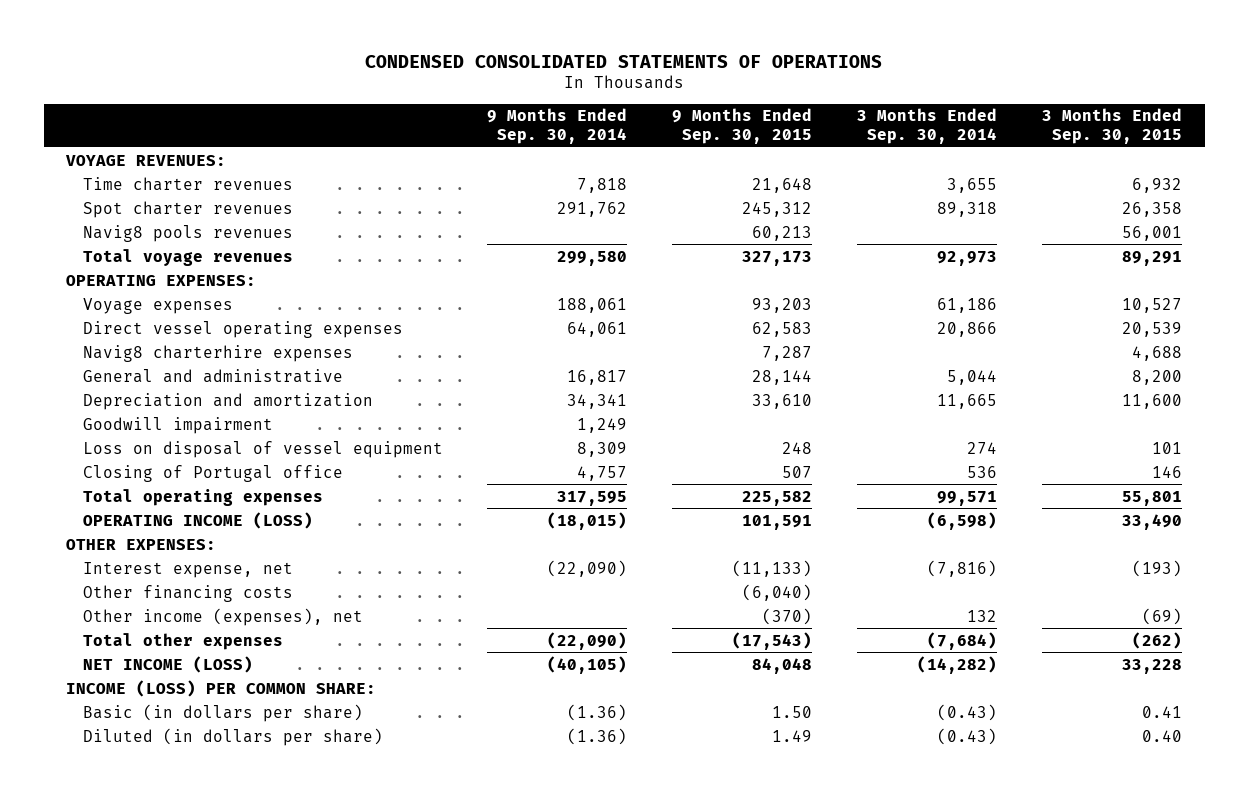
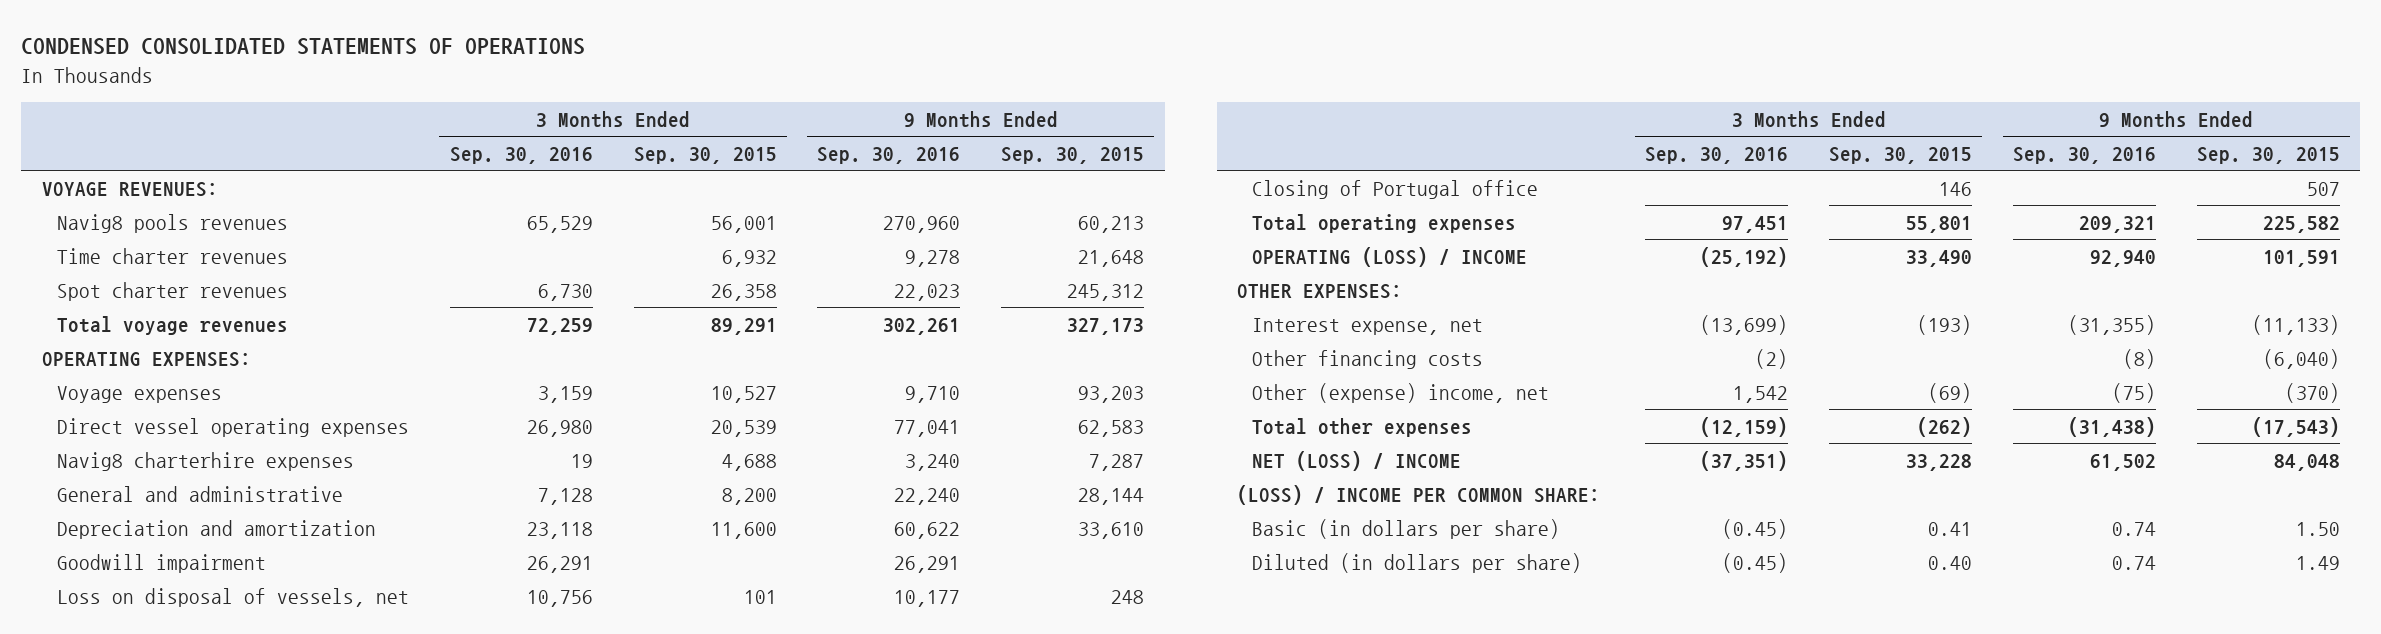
- | 9 Months Ended Sep. 30, 2014 | 9 Months Ended Sep. 30, 2015 | 3 Months Ended Sep. 30, 2014 | 3 Months Ended Sep. 30, 2015
+ | 3 Months Ended Sep. 30, 2016 | 3 Months Ended Sep. 30, 2015 | 9 Months Ended Sep. 30, 2016 | 9 Months Ended Sep. 30, 2015
moved up: Navig8 pools revenues | 65,529 | 56,001 | 270,960 | 60,213
- Loss on disposal of vessel equipment | 8,309 | 248 | 274 | 101
+ Loss on disposal of vessels, net | 10,756 | 101 | 10,177 | 248
- OPERATING INCOME (LOSS) | (18,015) | 101,591 | (6,598) | 33,490
+ OPERATING (LOSS) / INCOME | (25,192) | 33,490 | 92,940 | 101,591
- Other income (expenses), net | | (370) | 132 | (69)
+ Other (expense) income, net | 1,542 | (69) | (75) | (370)
- NET INCOME (LOSS) | (40,105) | 84,048 | (14,282) | 33,228
- INCOME (LOSS) PER COMMON SHARE:
+ NET (LOSS) / INCOME | (37,351) | 33,228 | 61,502 | 84,048
+ (LOSS) / INCOME PER COMMON SHARE:

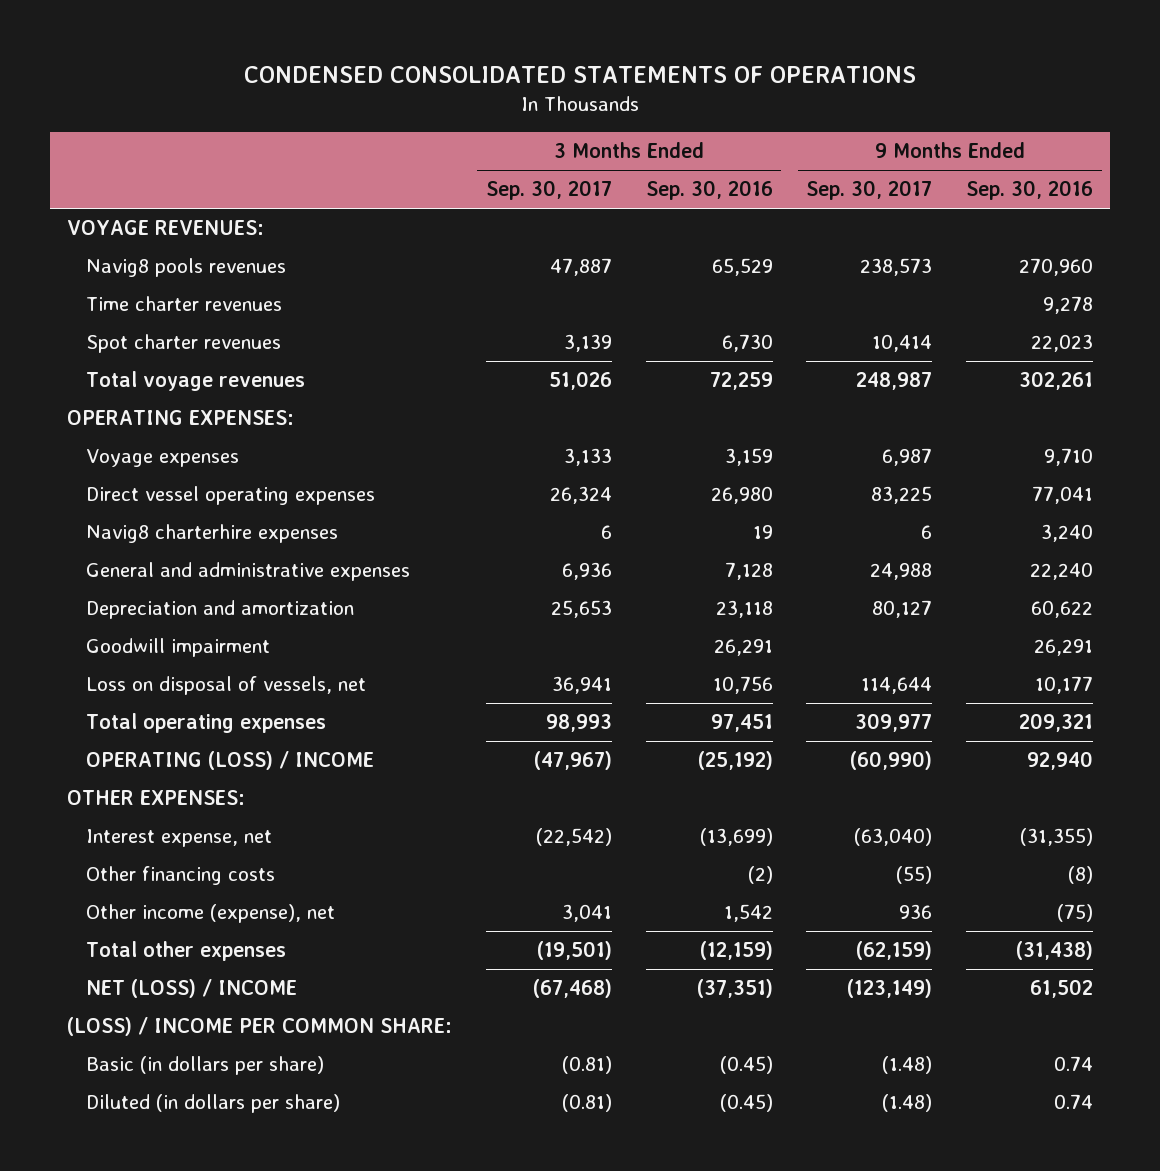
- | 3 Months Ended Sep. 30, 2016 | 3 Months Ended Sep. 30, 2015 | 9 Months Ended Sep. 30, 2016 | 9 Months Ended Sep. 30, 2015
+ | 3 Months Ended Sep. 30, 2017 | 3 Months Ended Sep. 30, 2016 | 9 Months Ended Sep. 30, 2017 | 9 Months Ended Sep. 30, 2016
- General and administrative | 7,128 | 8,200 | 22,240 | 28,144
+ General and administrative expenses | 6,936 | 7,128 | 24,988 | 22,240
- Closing of Portugal office | | 146 | | 507
- Other (expense) income, net | 1,542 | (69) | (75) | (370)
+ Other income (expense), net | 3,041 | 1,542 | 936 | (75)

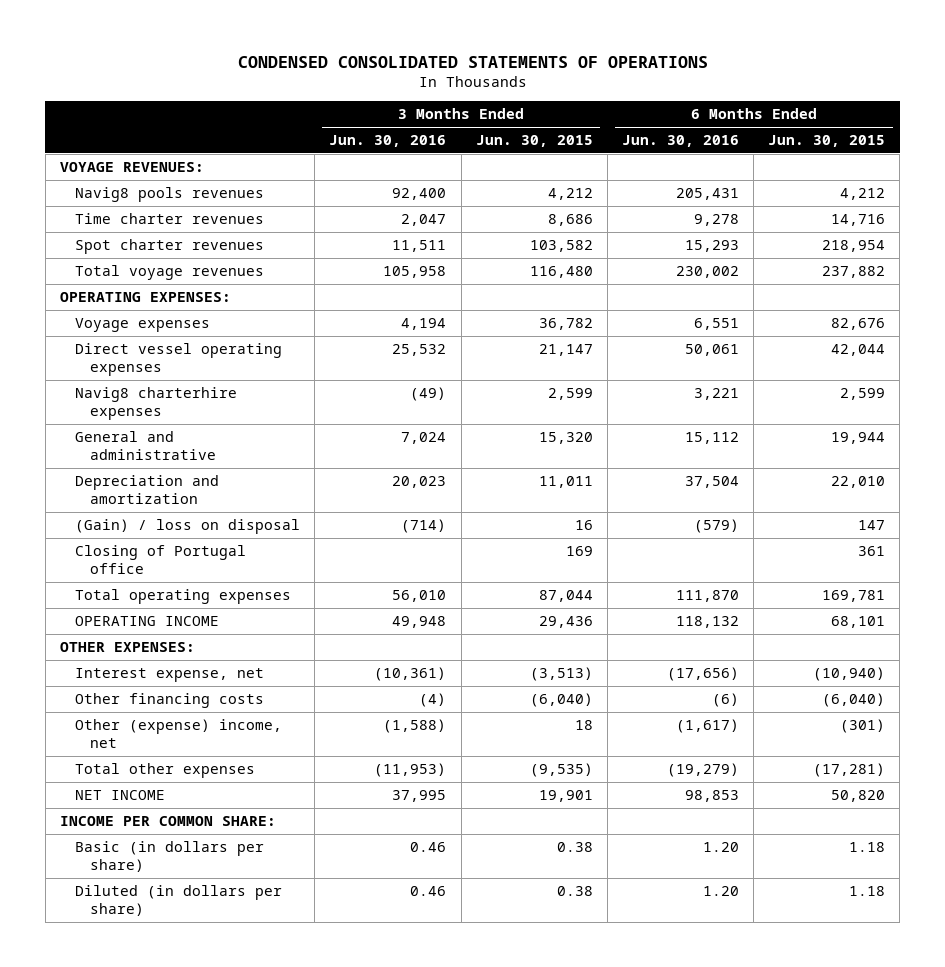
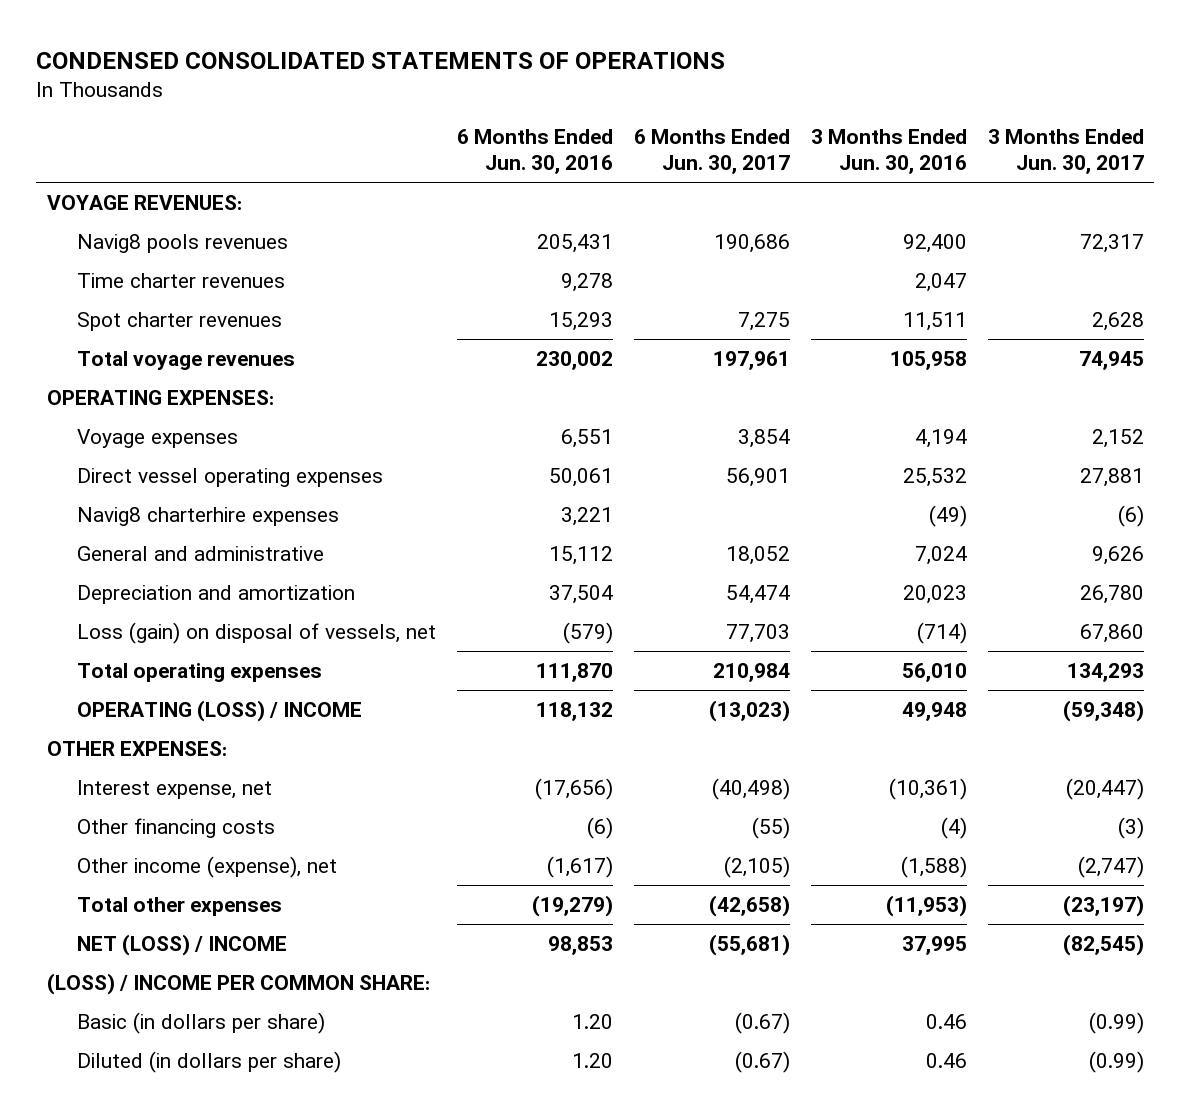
- | 3 Months Ended Jun. 30, 2016 | 3 Months Ended Jun. 30, 2015 | 6 Months Ended Jun. 30, 2016 | 6 Months Ended Jun. 30, 2015
+ | 6 Months Ended Jun. 30, 2016 | 6 Months Ended Jun. 30, 2017 | 3 Months Ended Jun. 30, 2016 | 3 Months Ended Jun. 30, 2017
- (Gain) / loss on disposal | (714) | 16 | (579) | 147
- Closing of Portugal office | | 169 | | 361
+ Loss (gain) on disposal of vessels, net | (579) | 77,703 | (714) | 67,860
- OPERATING INCOME | 49,948 | 29,436 | 118,132 | 68,101
+ OPERATING (LOSS) / INCOME | 118,132 | (13,023) | 49,948 | (59,348)
- Other (expense) income, net | (1,588) | 18 | (1,617) | (301)
+ Other income (expense), net | (1,617) | (2,105) | (1,588) | (2,747)
- NET INCOME | 37,995 | 19,901 | 98,853 | 50,820
- INCOME PER COMMON SHARE:
+ NET (LOSS) / INCOME | 98,853 | (55,681) | 37,995 | (82,545)
+ (LOSS) / INCOME PER COMMON SHARE:

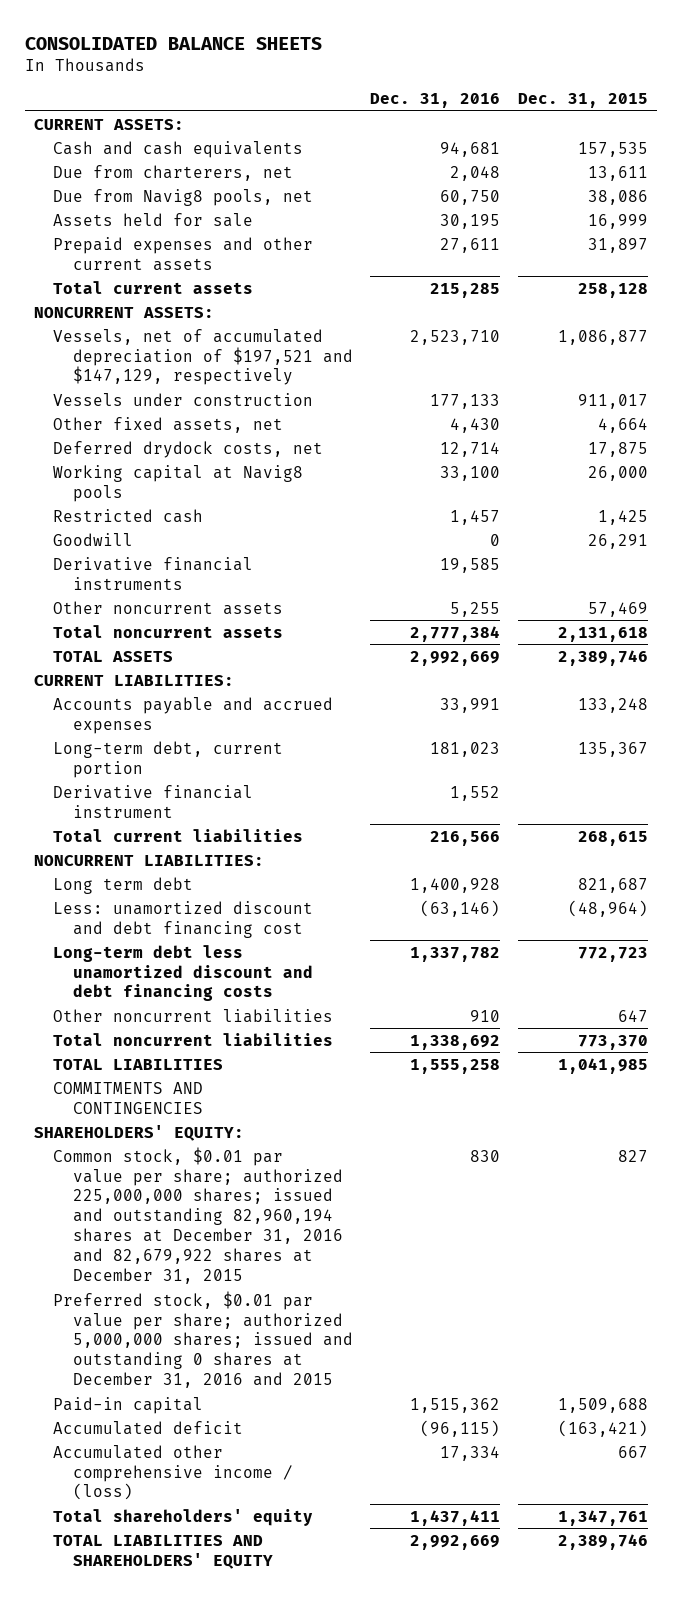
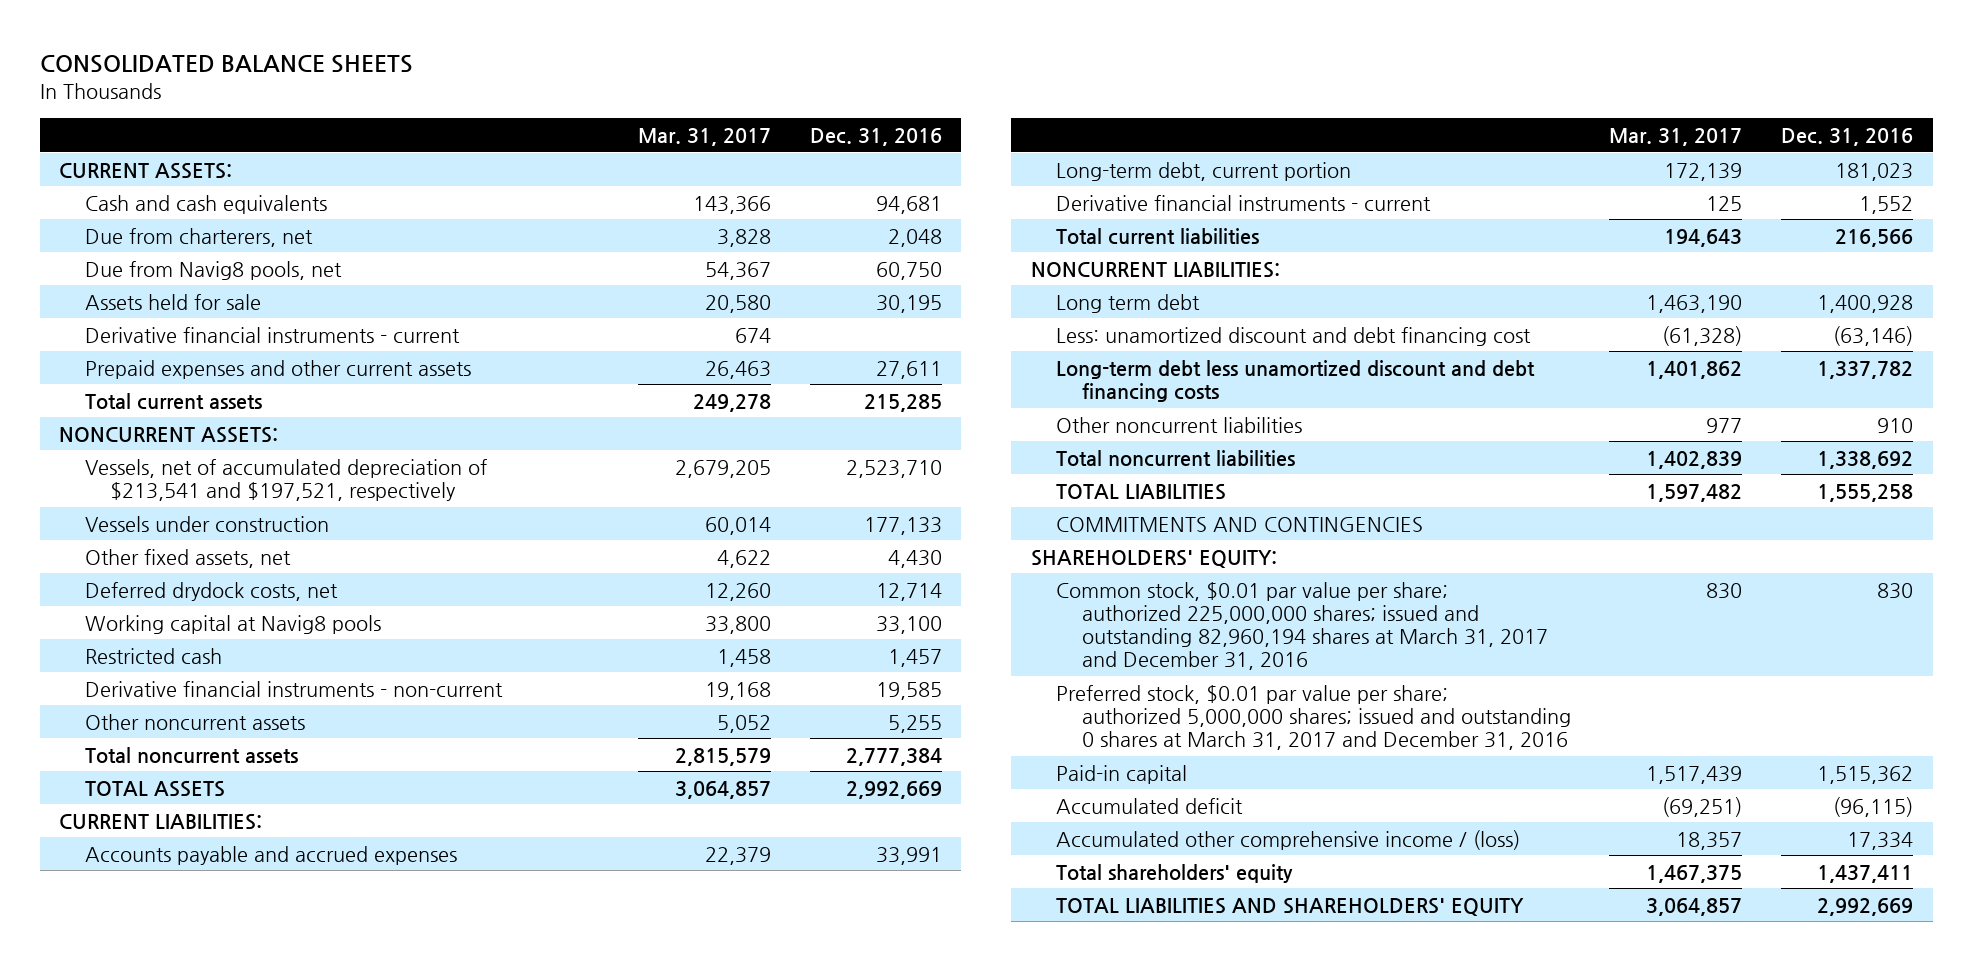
- | Dec. 31, 2016 | Dec. 31, 2015
+ | Mar. 31, 2017 | Dec. 31, 2016
+ Derivative financial instruments - current | 674 |
- Vessels, net of accumulated depreciation of $197,521 and $147,129, respectively | 2,523,710 | 1,086,877
+ Vessels, net of accumulated depreciation of $213,541 and $197,521, respectively | 2,679,205 | 2,523,710
- Goodwill | 0 | 26,291
- Derivative financial instruments | 19,585 |
+ Derivative financial instruments - non-current | 19,168 | 19,585
- Derivative financial instrument | 1,552 |
+ Derivative financial instruments - current | 125 | 1,552
- Common stock, $0.01 par value per share; authorized 225,000,000 shares; issued and outstanding 82,960,194 shares at December 31, 2016 and 82,679,922 shares at December 31, 2015 | 830 | 827
- Preferred stock, $0.01 par value per share; authorized 5,000,000 shares; issued and outstanding 0 shares at December 31, 2016 and 2015
+ Common stock, $0.01 par value per share; authorized 225,000,000 shares; issued and outstanding 82,960,194 shares at March 31, 2017 and December 31, 2016 | 830 | 830
+ Preferred stock, $0.01 par value per share; authorized 5,000,000 shares; issued and outstanding 0 shares at March 31, 2017 and December 31, 2016

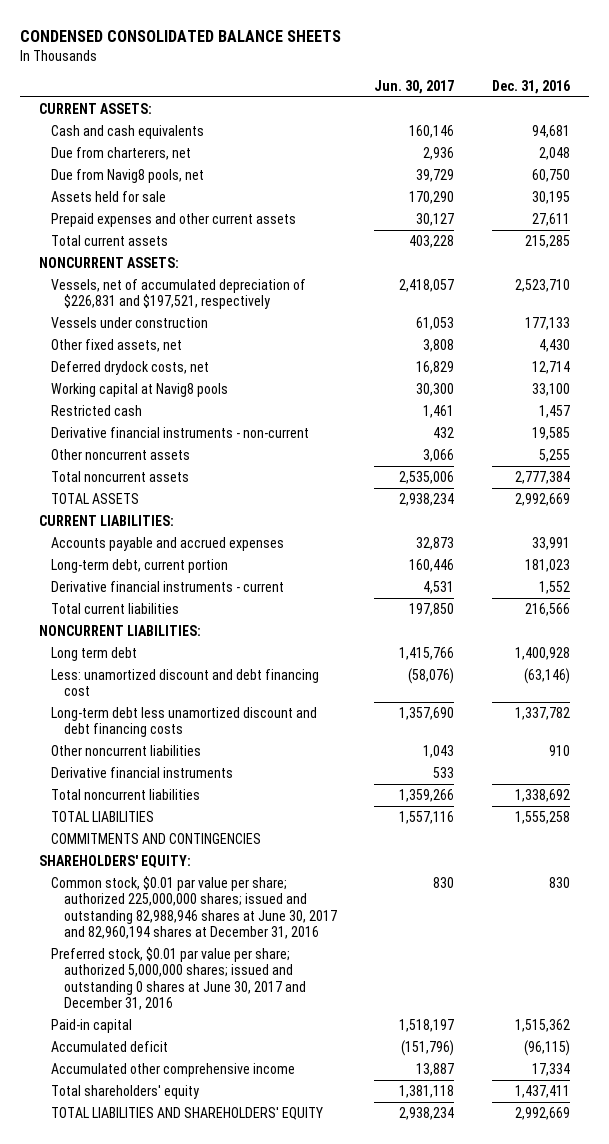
- CONSOLIDATED BALANCE SHEETS
+ CONDENSED CONSOLIDATED BALANCE SHEETS
- | Mar. 31, 2017 | Dec. 31, 2016
+ | Jun. 30, 2017 | Dec. 31, 2016
- Derivative financial instruments - current | 674 |
- Vessels, net of accumulated depreciation of $213,541 and $197,521, respectively | 2,679,205 | 2,523,710
+ Vessels, net of accumulated depreciation of $226,831 and $197,521, respectively | 2,418,057 | 2,523,710
+ Derivative financial instruments | 533 |
- Common stock, $0.01 par value per share; authorized 225,000,000 shares; issued and outstanding 82,960,194 shares at March 31, 2017 and December 31, 2016 | 830 | 830
- Preferred stock, $0.01 par value per share; authorized 5,000,000 shares; issued and outstanding 0 shares at March 31, 2017 and December 31, 2016
+ Common stock, $0.01 par value per share; authorized 225,000,000 shares; issued and outstanding 82,988,946 shares at June 30, 2017 and 82,960,194 shares at December 31, 2016 | 830 | 830
+ Preferred stock, $0.01 par value per share; authorized 5,000,000 shares; issued and outstanding 0 shares at June 30, 2017 and December 31, 2016
- Accumulated other comprehensive income / (loss) | 18,357 | 17,334
+ Accumulated other comprehensive income | 13,887 | 17,334

